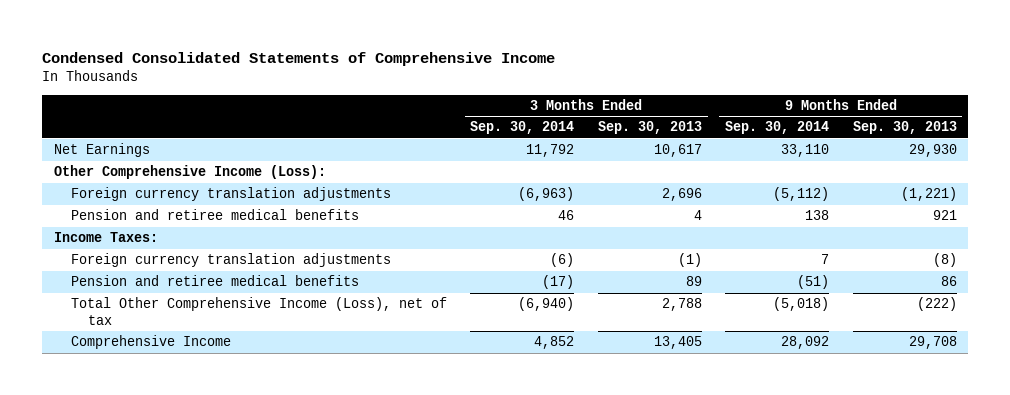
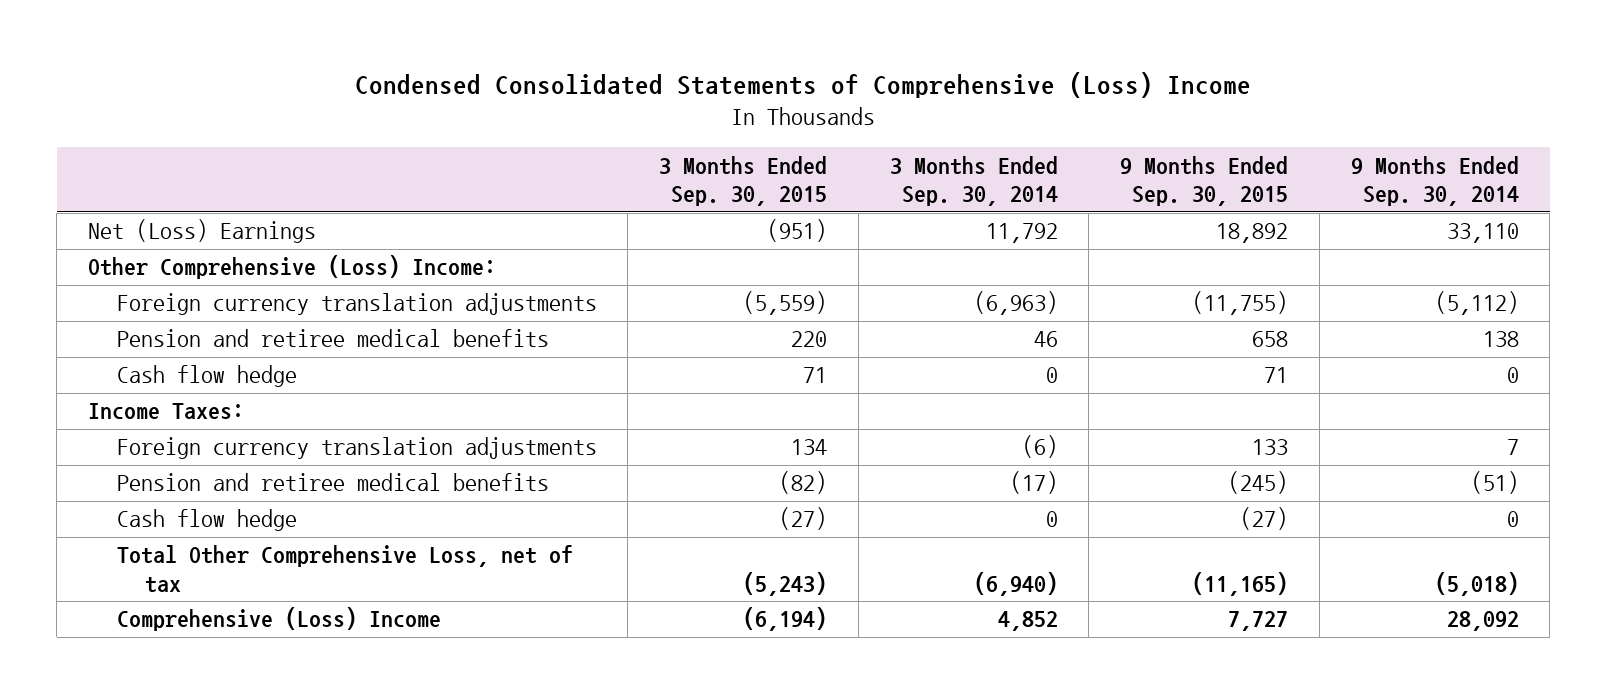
- Condensed Consolidated Statements of Comprehensive Income
+ Condensed Consolidated Statements of Comprehensive (Loss) Income
- | 3 Months Ended Sep. 30, 2014 | 3 Months Ended Sep. 30, 2013 | 9 Months Ended Sep. 30, 2014 | 9 Months Ended Sep. 30, 2013
+ | 3 Months Ended Sep. 30, 2015 | 3 Months Ended Sep. 30, 2014 | 9 Months Ended Sep. 30, 2015 | 9 Months Ended Sep. 30, 2014
- Net Earnings | 11,792 | 10,617 | 33,110 | 29,930
- Other Comprehensive Income (Loss):
+ Net (Loss) Earnings | (951) | 11,792 | 18,892 | 33,110
+ Other Comprehensive (Loss) Income:
+ Cash flow hedge | 71 | 0 | 71 | 0
- Total Other Comprehensive Income (Loss), net of tax | (6,940) | 2,788 | (5,018) | (222)
- Comprehensive Income | 4,852 | 13,405 | 28,092 | 29,708
+ Cash flow hedge | (27) | 0 | (27) | 0
+ Total Other Comprehensive Loss, net of tax | (5,243) | (6,940) | (11,165) | (5,018)
+ Comprehensive (Loss) Income | (6,194) | 4,852 | 7,727 | 28,092

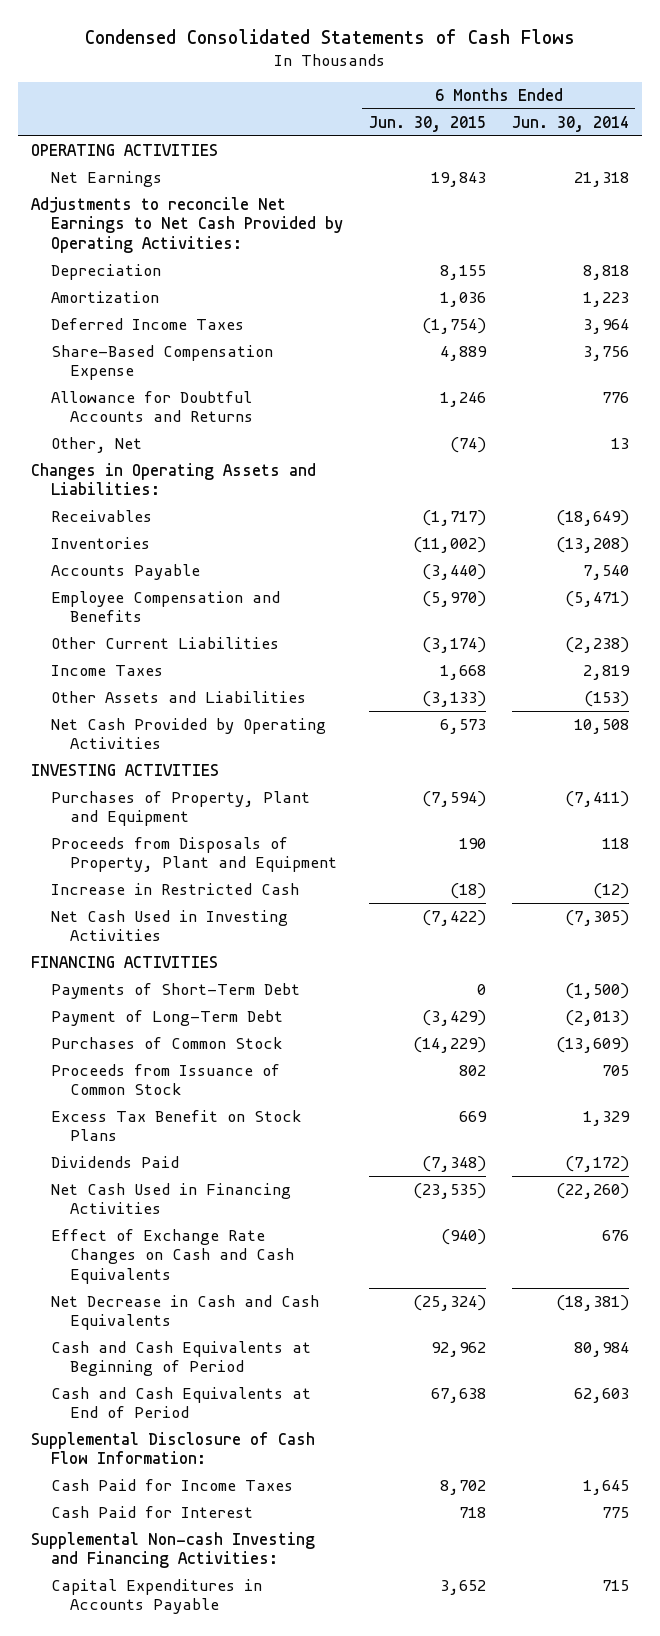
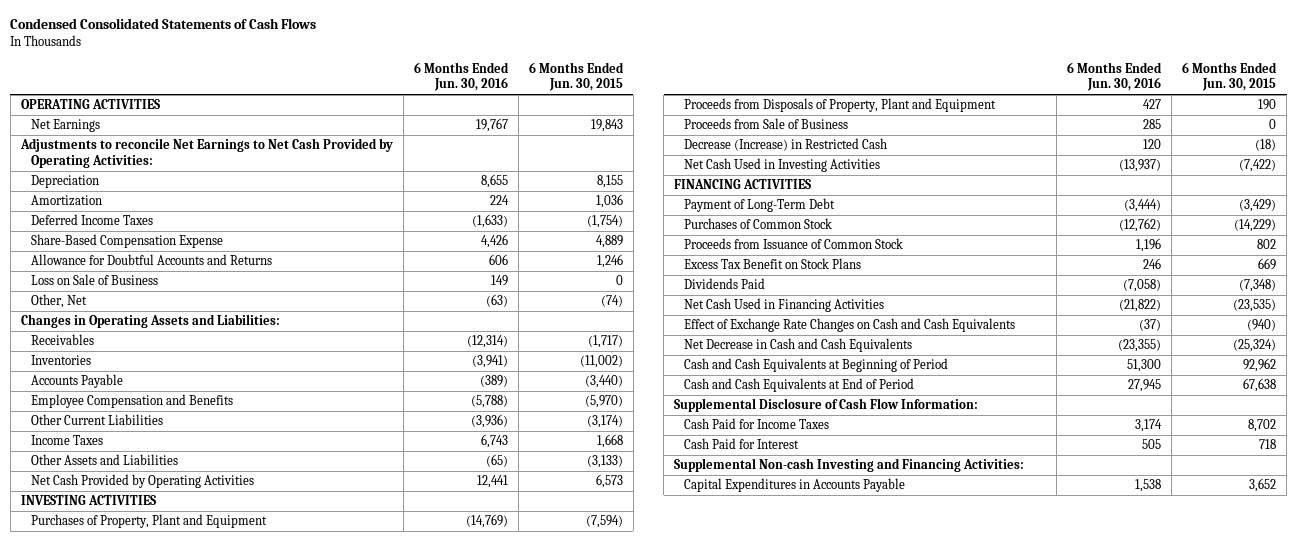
- | 6 Months Ended Jun. 30, 2015 | 6 Months Ended Jun. 30, 2014
+ | 6 Months Ended Jun. 30, 2016 | 6 Months Ended Jun. 30, 2015
+ Loss on Sale of Business | 149 | 0
- Increase in Restricted Cash | (18) | (12)
+ Proceeds from Sale of Business | 285 | 0
+ Decrease (Increase) in Restricted Cash | 120 | (18)
- Payments of Short-Term Debt | 0 | (1,500)

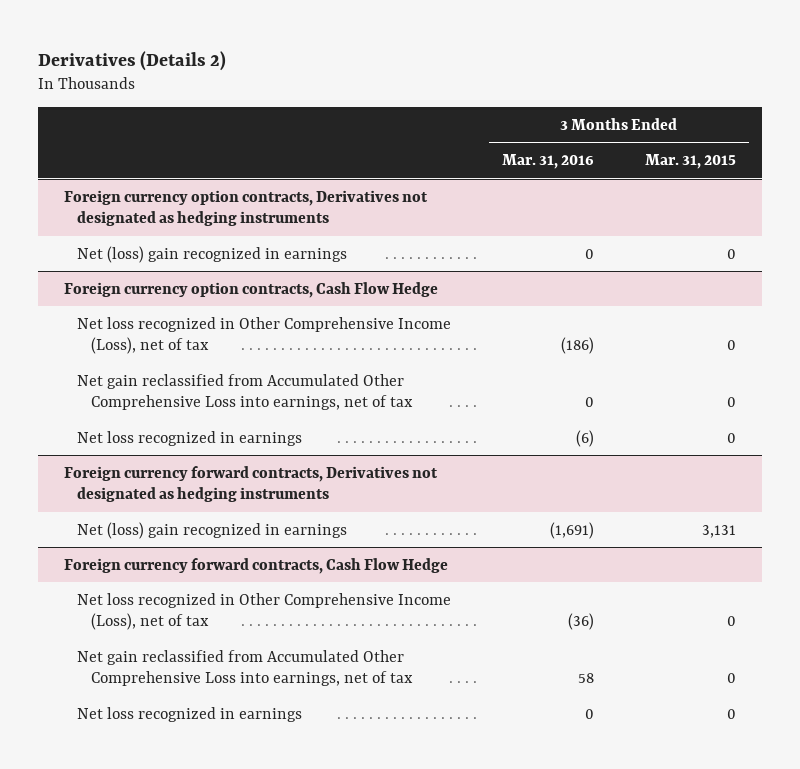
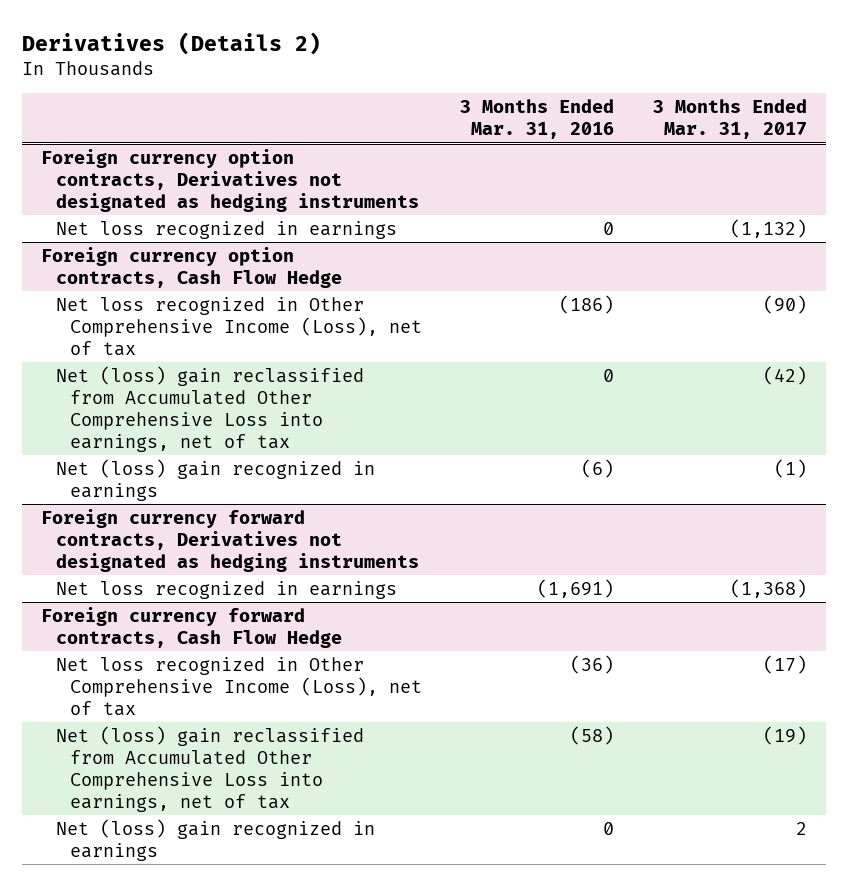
- | 3 Months Ended Mar. 31, 2016 | 3 Months Ended Mar. 31, 2015
+ | 3 Months Ended Mar. 31, 2016 | 3 Months Ended Mar. 31, 2017
@ Foreign currency option contracts, Derivatives not designated as hedging instruments
- Net (loss) gain recognized in earnings | 0 | 0
+ Net loss recognized in earnings | 0 | (1,132)
@ Foreign currency option contracts, Cash Flow Hedge
- Net gain reclassified from Accumulated Other Comprehensive Loss into earnings, net of tax | 0 | 0
- Net loss recognized in earnings | (6) | 0
+ Net (loss) gain reclassified from Accumulated Other Comprehensive Loss into earnings, net of tax | 0 | (42)
+ Net (loss) gain recognized in earnings | (6) | (1)
@ Foreign currency forward contracts, Derivatives not designated as hedging instruments
- Net (loss) gain recognized in earnings | (1,691) | 3,131
+ Net loss recognized in earnings | (1,691) | (1,368)
@ Foreign currency forward contracts, Cash Flow Hedge
- Net gain reclassified from Accumulated Other Comprehensive Loss into earnings, net of tax | 58 | 0
- Net loss recognized in earnings | 0 | 0
+ Net (loss) gain reclassified from Accumulated Other Comprehensive Loss into earnings, net of tax | (58) | (19)
+ Net (loss) gain recognized in earnings | 0 | 2

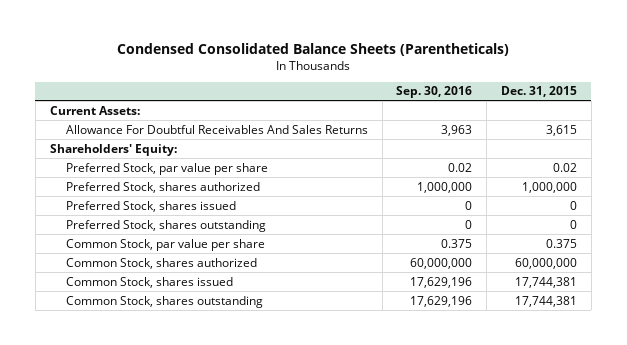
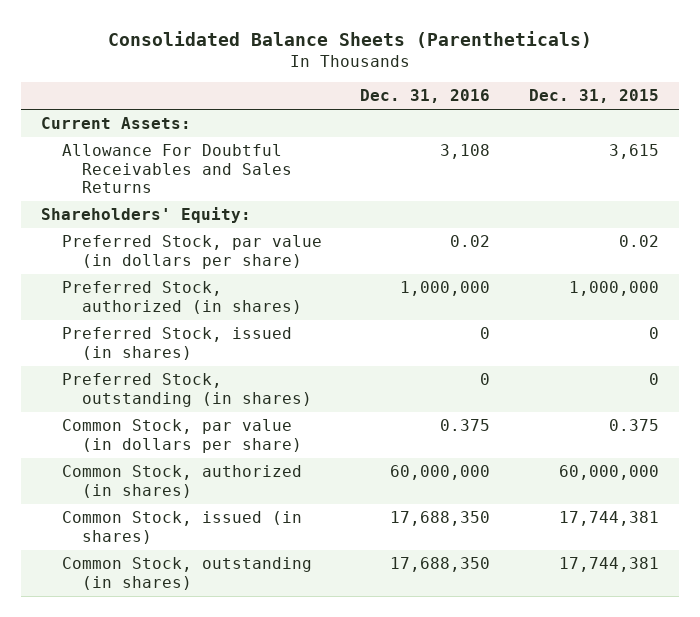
- Condensed Consolidated Balance Sheets (Parentheticals)
+ Consolidated Balance Sheets (Parentheticals)
- | Sep. 30, 2016 | Dec. 31, 2015
+ | Dec. 31, 2016 | Dec. 31, 2015
- Allowance For Doubtful Receivables And Sales Returns | 3,963 | 3,615
+ Allowance For Doubtful Receivables and Sales Returns | 3,108 | 3,615
- Preferred Stock, par value per share | 0.02 | 0.02
- Preferred Stock, shares authorized | 1,000,000 | 1,000,000
- Preferred Stock, shares issued | 0 | 0
- Preferred Stock, shares outstanding | 0 | 0
- Common Stock, par value per share | 0.375 | 0.375
- Common Stock, shares authorized | 60,000,000 | 60,000,000
- Common Stock, shares issued | 17,629,196 | 17,744,381
- Common Stock, shares outstanding | 17,629,196 | 17,744,381
+ Preferred Stock, par value (in dollars per share) | 0.02 | 0.02
+ Preferred Stock, authorized (in shares) | 1,000,000 | 1,000,000
+ Preferred Stock, issued (in shares) | 0 | 0
+ Preferred Stock, outstanding (in shares) | 0 | 0
+ Common Stock, par value (in dollars per share) | 0.375 | 0.375
+ Common Stock, authorized (in shares) | 60,000,000 | 60,000,000
+ Common Stock, issued (in shares) | 17,688,350 | 17,744,381
+ Common Stock, outstanding (in shares) | 17,688,350 | 17,744,381

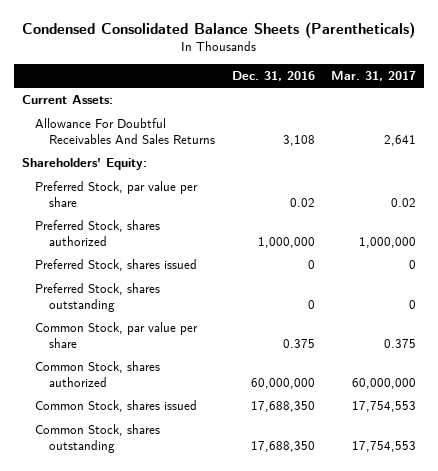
- Consolidated Balance Sheets (Parentheticals)
+ Condensed Consolidated Balance Sheets (Parentheticals)
- | Dec. 31, 2016 | Dec. 31, 2015
+ | Dec. 31, 2016 | Mar. 31, 2017
- Allowance For Doubtful Receivables and Sales Returns | 3,108 | 3,615
+ Allowance For Doubtful Receivables And Sales Returns | 3,108 | 2,641
- Preferred Stock, par value (in dollars per share) | 0.02 | 0.02
- Preferred Stock, authorized (in shares) | 1,000,000 | 1,000,000
- Preferred Stock, issued (in shares) | 0 | 0
- Preferred Stock, outstanding (in shares) | 0 | 0
- Common Stock, par value (in dollars per share) | 0.375 | 0.375
- Common Stock, authorized (in shares) | 60,000,000 | 60,000,000
- Common Stock, issued (in shares) | 17,688,350 | 17,744,381
- Common Stock, outstanding (in shares) | 17,688,350 | 17,744,381
+ Preferred Stock, par value per share | 0.02 | 0.02
+ Preferred Stock, shares authorized | 1,000,000 | 1,000,000
+ Preferred Stock, shares issued | 0 | 0
+ Preferred Stock, shares outstanding | 0 | 0
+ Common Stock, par value per share | 0.375 | 0.375
+ Common Stock, shares authorized | 60,000,000 | 60,000,000
+ Common Stock, shares issued | 17,688,350 | 17,754,553
+ Common Stock, shares outstanding | 17,688,350 | 17,754,553

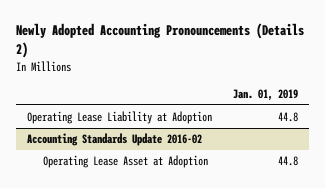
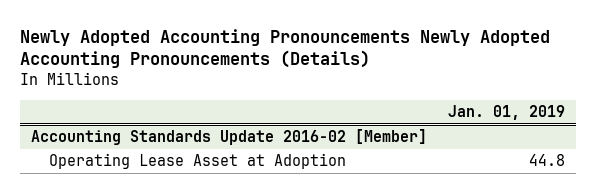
- Newly Adopted Accounting Pronouncements (Details 2)
+ Newly Adopted Accounting Pronouncements Newly Adopted Accounting Pronouncements (Details)
- Operating Lease Liability at Adoption | 44.8
- Accounting Standards Update 2016-02
+ Accounting Standards Update 2016-02 [Member]

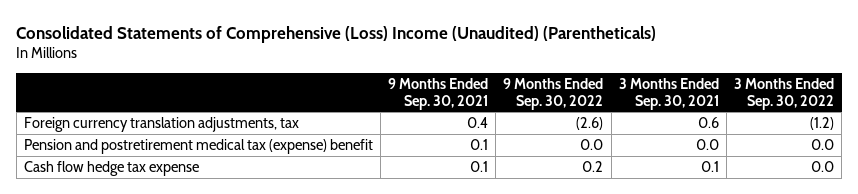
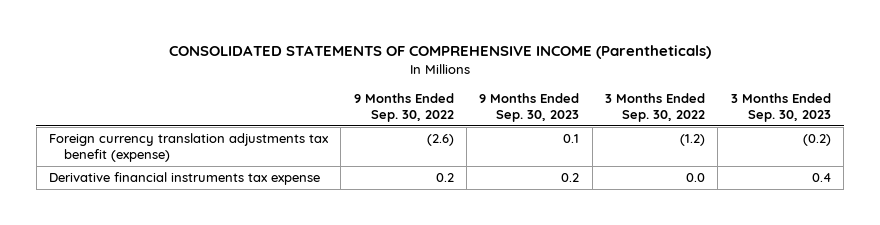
- Consolidated Statements of Comprehensive (Loss) Income (Unaudited) (Parentheticals)
+ CONSOLIDATED STATEMENTS OF COMPREHENSIVE INCOME (Parentheticals)
- | 9 Months Ended Sep. 30, 2021 | 9 Months Ended Sep. 30, 2022 | 3 Months Ended Sep. 30, 2021 | 3 Months Ended Sep. 30, 2022
+ | 9 Months Ended Sep. 30, 2022 | 9 Months Ended Sep. 30, 2023 | 3 Months Ended Sep. 30, 2022 | 3 Months Ended Sep. 30, 2023
- Foreign currency translation adjustments, tax | 0.4 | (2.6) | 0.6 | (1.2)
- Pension and postretirement medical tax (expense) benefit | 0.1 | 0.0 | 0.0 | 0.0
- Cash flow hedge tax expense | 0.1 | 0.2 | 0.1 | 0.0
+ Foreign currency translation adjustments tax benefit (expense) | (2.6) | 0.1 | (1.2) | (0.2)
+ Derivative financial instruments tax expense | 0.2 | 0.2 | 0.0 | 0.4

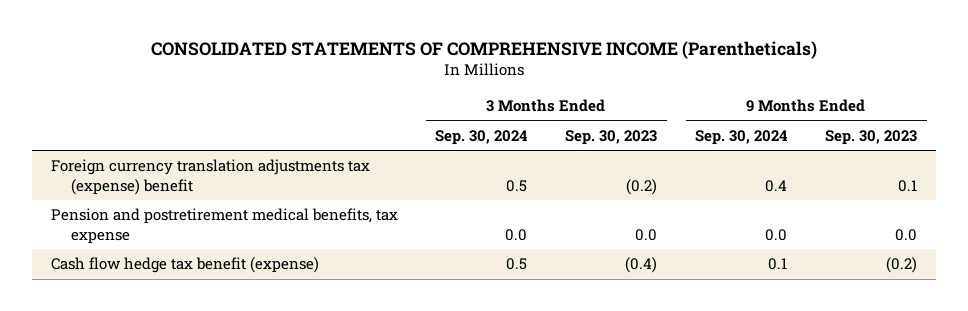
- | 9 Months Ended Sep. 30, 2022 | 9 Months Ended Sep. 30, 2023 | 3 Months Ended Sep. 30, 2022 | 3 Months Ended Sep. 30, 2023
+ | 3 Months Ended Sep. 30, 2024 | 3 Months Ended Sep. 30, 2023 | 9 Months Ended Sep. 30, 2024 | 9 Months Ended Sep. 30, 2023
- Foreign currency translation adjustments tax benefit (expense) | (2.6) | 0.1 | (1.2) | (0.2)
- Derivative financial instruments tax expense | 0.2 | 0.2 | 0.0 | 0.4
+ Foreign currency translation adjustments tax (expense) benefit | 0.5 | (0.2) | 0.4 | 0.1
+ Pension and postretirement medical benefits, tax expense | 0.0 | 0.0 | 0.0 | 0.0
+ Cash flow hedge tax benefit (expense) | 0.5 | (0.4) | 0.1 | (0.2)

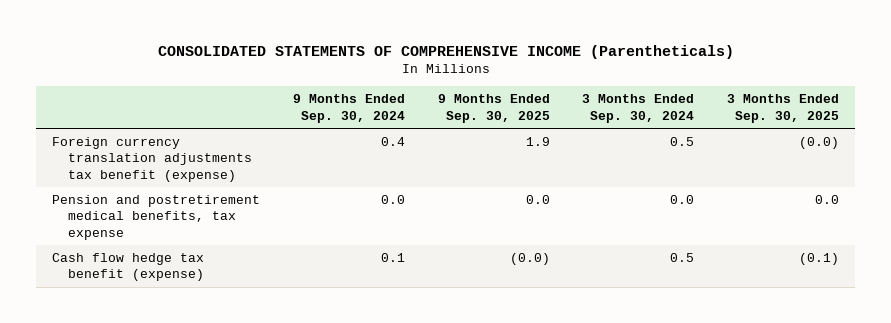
- | 3 Months Ended Sep. 30, 2024 | 3 Months Ended Sep. 30, 2023 | 9 Months Ended Sep. 30, 2024 | 9 Months Ended Sep. 30, 2023
+ | 9 Months Ended Sep. 30, 2024 | 9 Months Ended Sep. 30, 2025 | 3 Months Ended Sep. 30, 2024 | 3 Months Ended Sep. 30, 2025
- Foreign currency translation adjustments tax (expense) benefit | 0.5 | (0.2) | 0.4 | 0.1
+ Foreign currency translation adjustments tax benefit (expense) | 0.4 | 1.9 | 0.5 | (0.0)

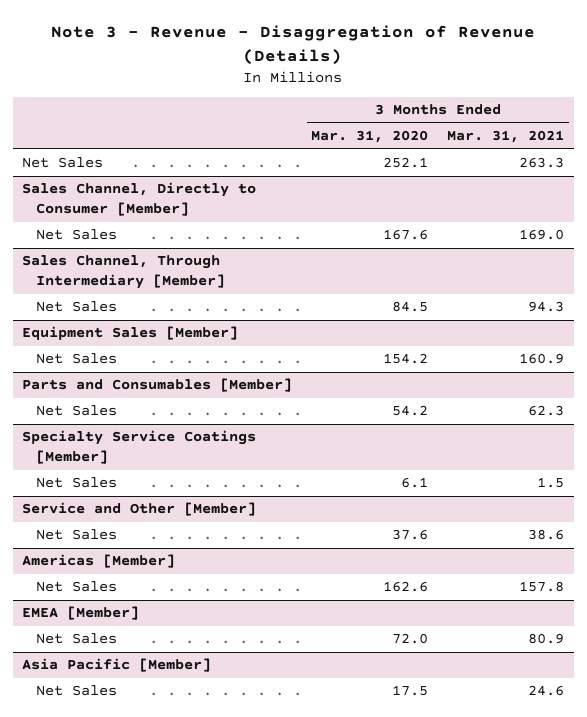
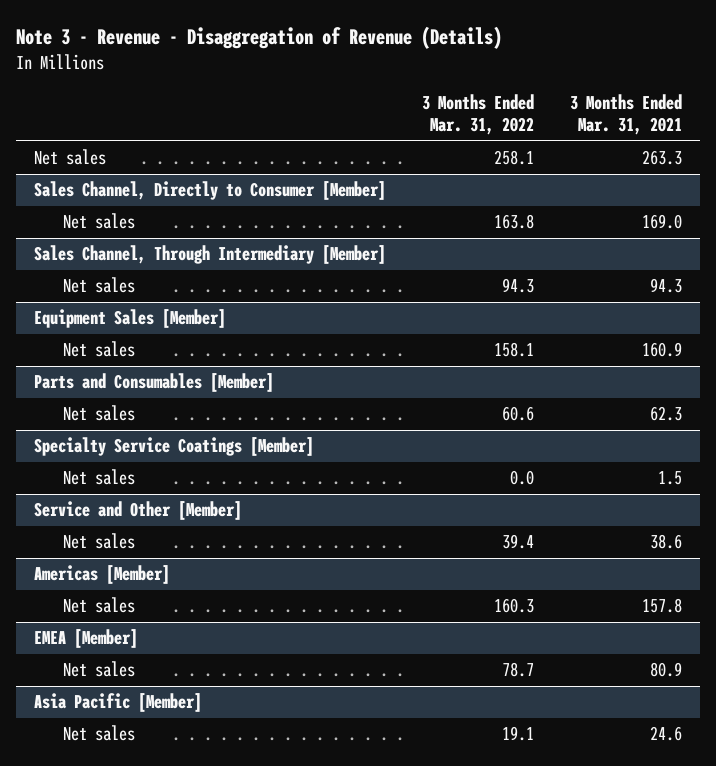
- | 3 Months Ended Mar. 31, 2020 | 3 Months Ended Mar. 31, 2021
+ | 3 Months Ended Mar. 31, 2022 | 3 Months Ended Mar. 31, 2021
- Net Sales | 252.1 | 263.3
+ Net sales | 258.1 | 263.3
@ Sales Channel, Directly to Consumer [Member]
- Net Sales | 167.6 | 169.0
+ Net sales | 163.8 | 169.0
@ Sales Channel, Through Intermediary [Member]
- Net Sales | 84.5 | 94.3
+ Net sales | 94.3 | 94.3
@ Equipment Sales [Member]
- Net Sales | 154.2 | 160.9
+ Net sales | 158.1 | 160.9
@ Parts and Consumables [Member]
- Net Sales | 54.2 | 62.3
+ Net sales | 60.6 | 62.3
@ Specialty Service Coatings [Member]
- Net Sales | 6.1 | 1.5
+ Net sales | 0.0 | 1.5
@ Service and Other [Member]
- Net Sales | 37.6 | 38.6
+ Net sales | 39.4 | 38.6
@ Americas [Member]
- Net Sales | 162.6 | 157.8
+ Net sales | 160.3 | 157.8
@ EMEA [Member]
- Net Sales | 72.0 | 80.9
+ Net sales | 78.7 | 80.9
@ Asia Pacific [Member]
- Net Sales | 17.5 | 24.6
+ Net sales | 19.1 | 24.6

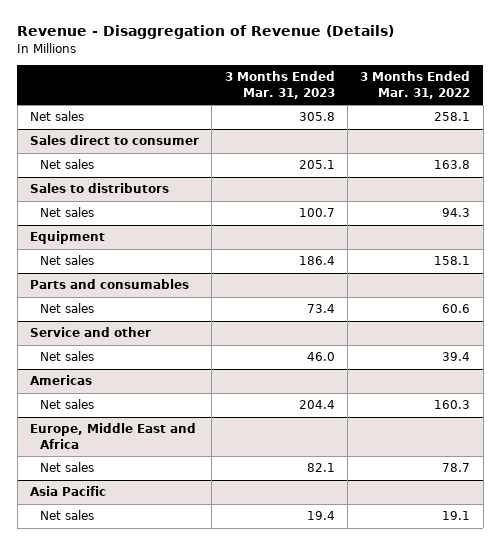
- Note 3 - Revenue - Disaggregation of Revenue (Details)
+ Revenue - Disaggregation of Revenue (Details)
- | 3 Months Ended Mar. 31, 2022 | 3 Months Ended Mar. 31, 2021
+ | 3 Months Ended Mar. 31, 2023 | 3 Months Ended Mar. 31, 2022
- Sales Channel, Directly to Consumer [Member]
+ Sales direct to consumer
- Sales Channel, Through Intermediary [Member]
+ Sales to distributors
- Equipment Sales [Member]
+ Equipment
- Parts and Consumables [Member]
+ Parts and consumables
- Specialty Service Coatings [Member]
- Net sales | 0.0 | 1.5
- Service and Other [Member]
+ Service and other
- Americas [Member]
+ Americas
- EMEA [Member]
+ Europe, Middle East and Africa
- Asia Pacific [Member]
+ Asia Pacific

